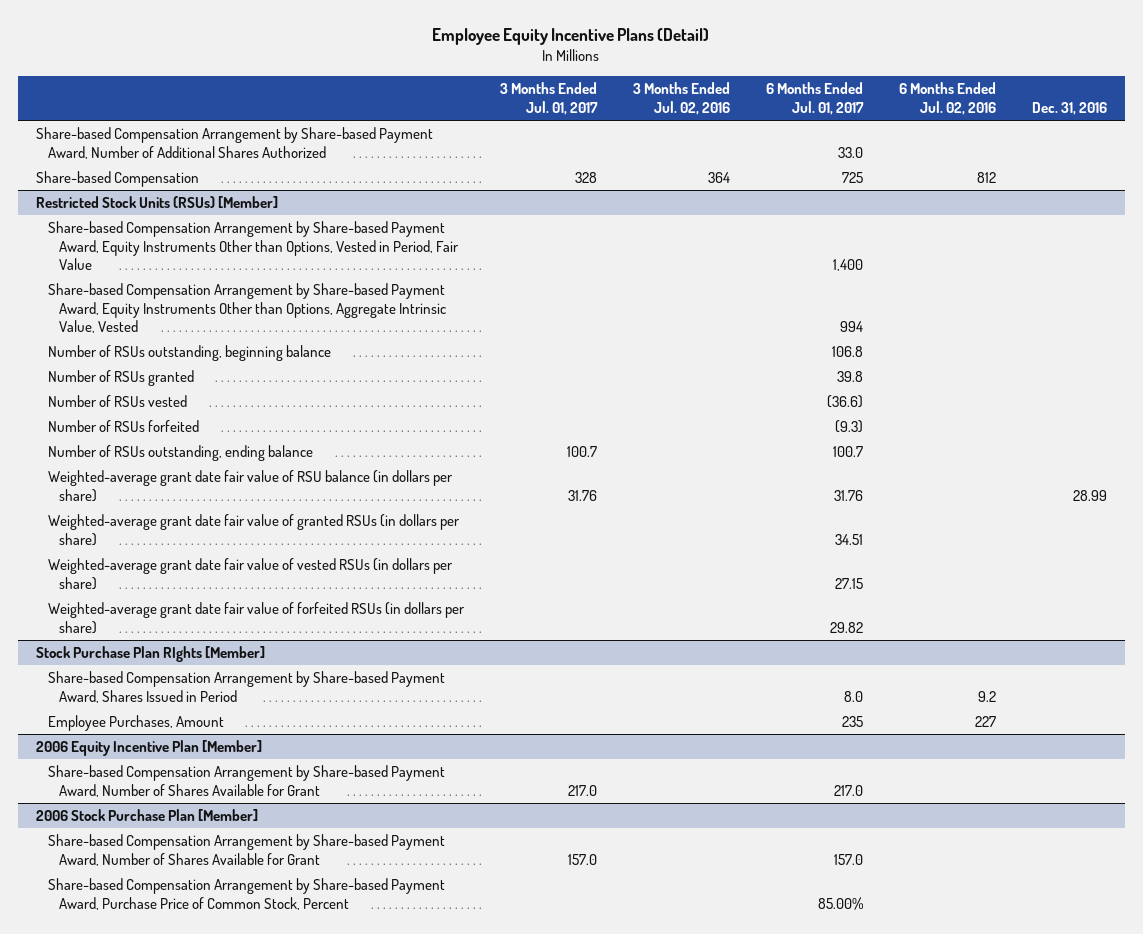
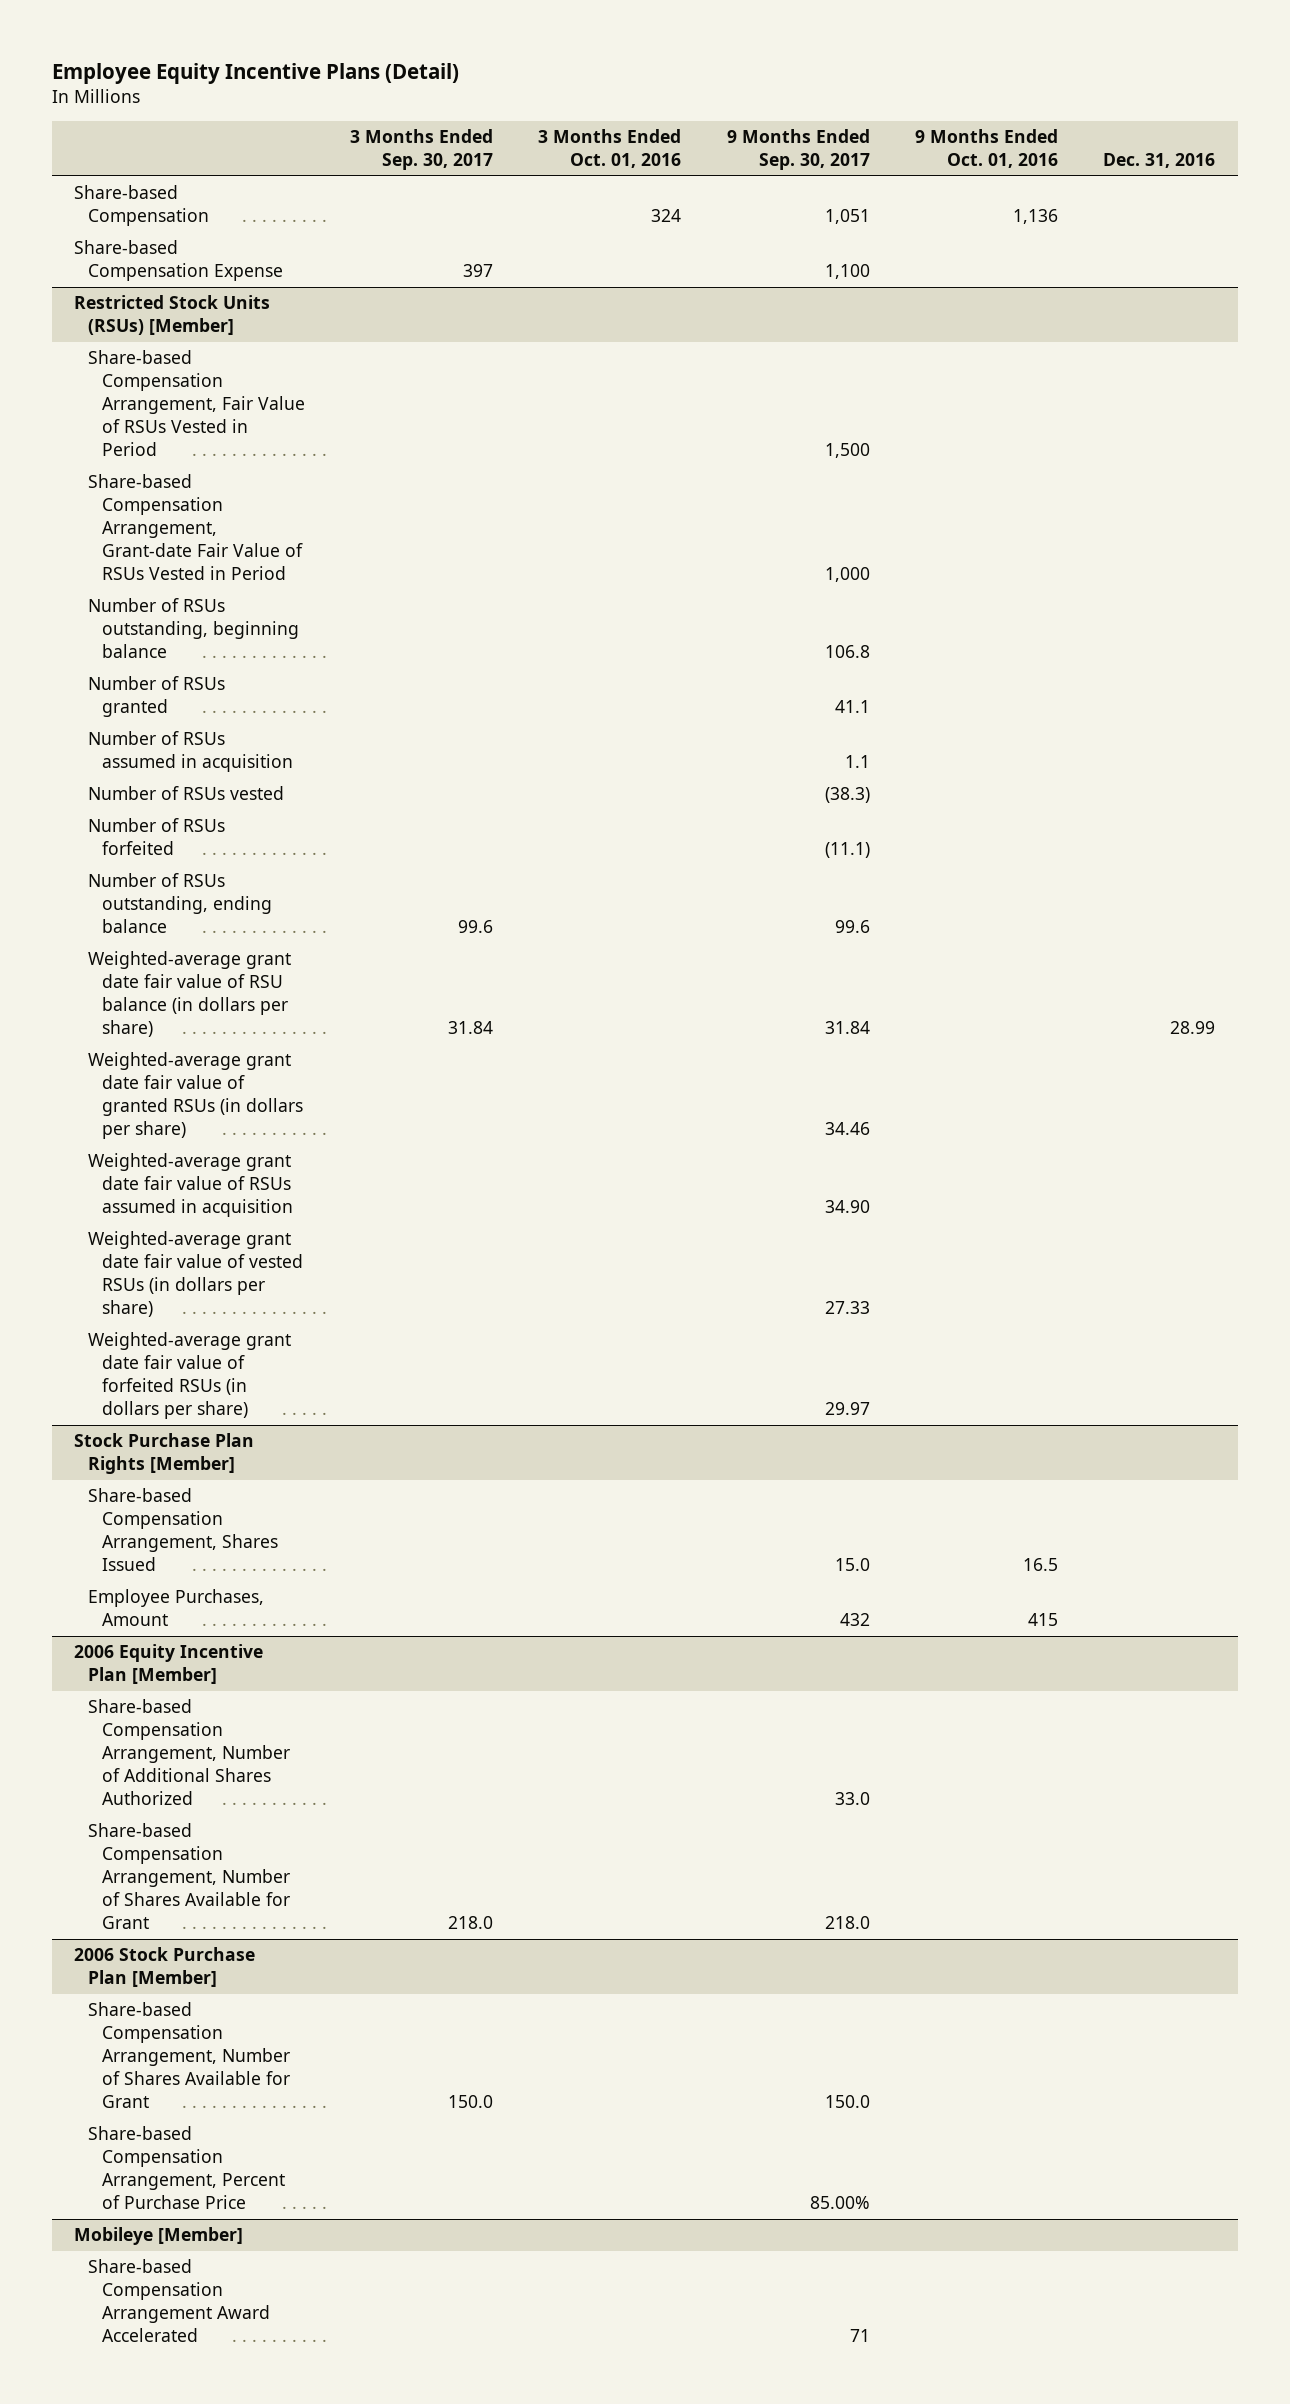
- | 3 Months Ended Jul. 01, 2017 | 3 Months Ended Jul. 02, 2016 | 6 Months Ended Jul. 01, 2017 | 6 Months Ended Jul. 02, 2016 | Dec. 31, 2016
+ | 3 Months Ended Sep. 30, 2017 | 3 Months Ended Oct. 01, 2016 | 9 Months Ended Sep. 30, 2017 | 9 Months Ended Oct. 01, 2016 | Dec. 31, 2016
- Share-based Compensation Arrangement by Share-based Payment Award, Number of Additional Shares Authorized | | | 33.0 | |
+ Share-based Compensation Expense | 397 | | 1,100 | |
@ Restricted Stock Units (RSUs) [Member]
- Share-based Compensation Arrangement by Share-based Payment Award, Equity Instruments Other than Options, Vested in Period, Fair Value | | | 1,400 | |
- Share-based Compensation Arrangement by Share-based Payment Award, Equity Instruments Other than Options, Aggregate Intrinsic Value, Vested | | | 994 | |
+ Share-based Compensation Arrangement, Fair Value of RSUs Vested in Period | | | 1,500 | |
+ Share-based Compensation Arrangement, Grant-date Fair Value of RSUs Vested in Period | | | 1,000 | |
+ Number of RSUs assumed in acquisition | | | 1.1 | |
+ Weighted-average grant date fair value of RSUs assumed in acquisition | | | 34.90 | |
- Stock Purchase Plan RIghts [Member]
- Share-based Compensation Arrangement by Share-based Payment Award, Shares Issued in Period | | | 8.0 | 9.2 |
+ Stock Purchase Plan Rights [Member]
+ Share-based Compensation Arrangement, Shares Issued | | | 15.0 | 16.5 |
@ 2006 Equity Incentive Plan [Member]
- Share-based Compensation Arrangement by Share-based Payment Award, Number of Shares Available for Grant | 217.0 | | 217.0 | |
+ Share-based Compensation Arrangement, Number of Additional Shares Authorized | | | 33.0 | |
+ Share-based Compensation Arrangement, Number of Shares Available for Grant | 218.0 | | 218.0 | |
@ 2006 Stock Purchase Plan [Member]
- Share-based Compensation Arrangement by Share-based Payment Award, Number of Shares Available for Grant | 157.0 | | 157.0 | |
- Share-based Compensation Arrangement by Share-based Payment Award, Purchase Price of Common Stock, Percent | | | 85.00% | |
+ Share-based Compensation Arrangement, Number of Shares Available for Grant | 150.0 | | 150.0 | |
+ Share-based Compensation Arrangement, Percent of Purchase Price | | | 85.00% | |
+ Mobileye [Member]
+ Share-based Compensation Arrangement Award Accelerated | | | 71 | |

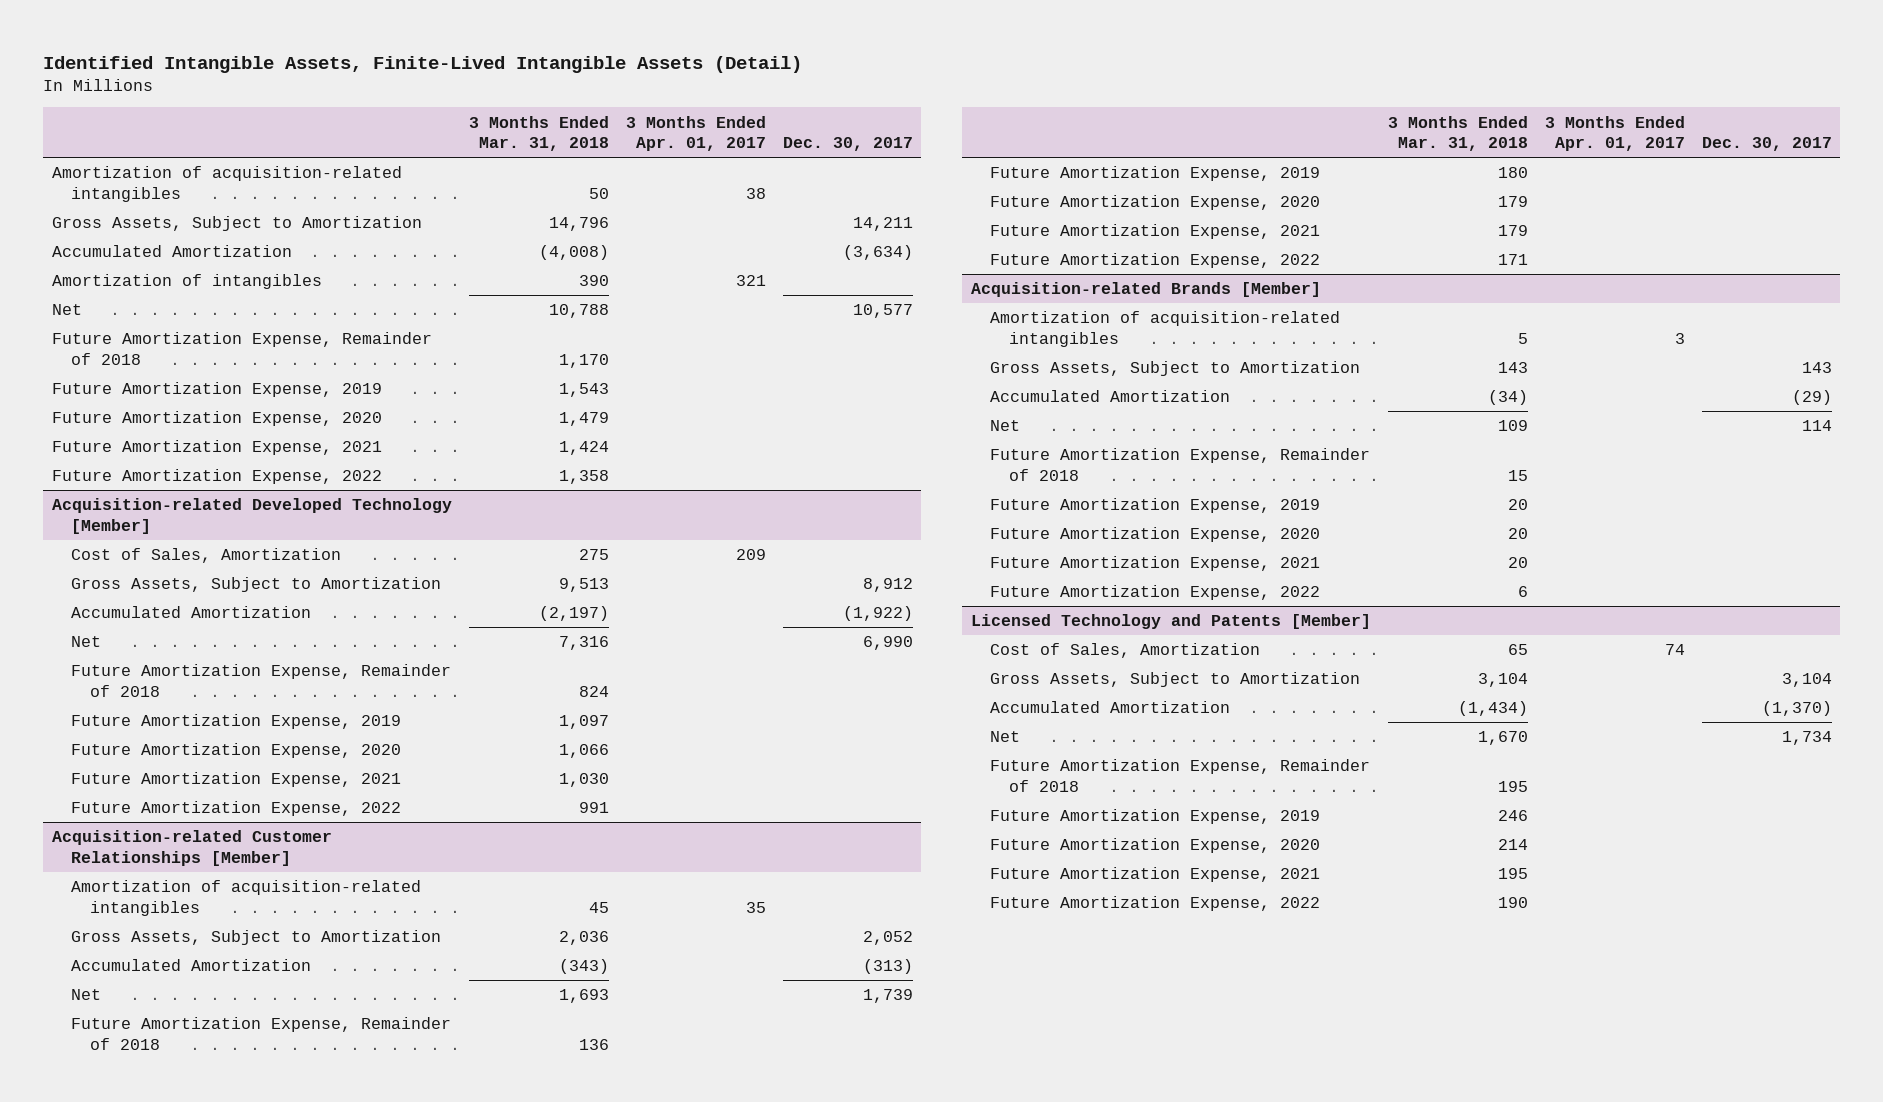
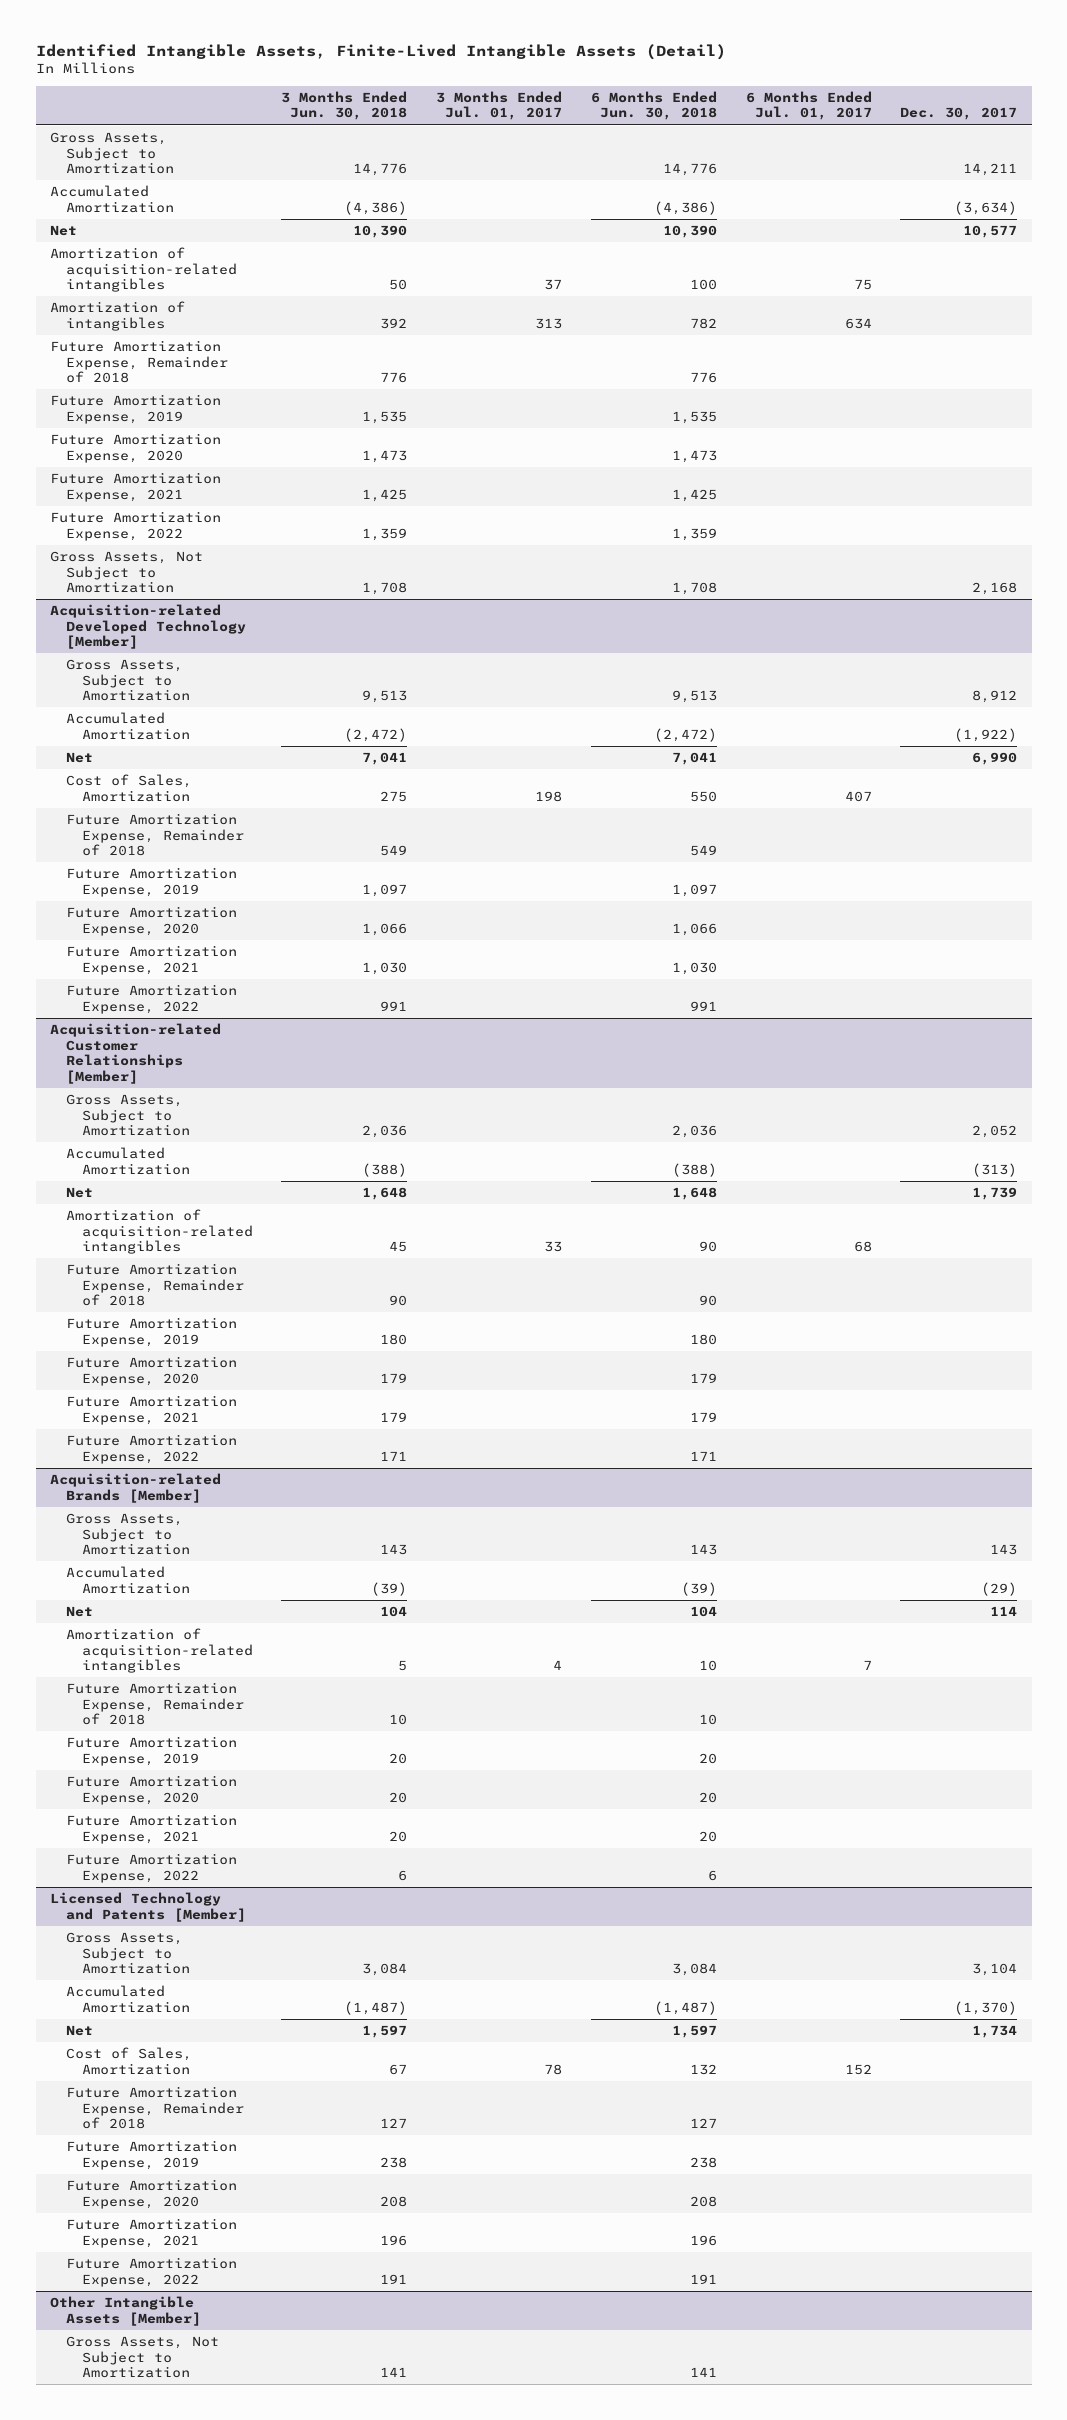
- | 3 Months Ended Mar. 31, 2018 | 3 Months Ended Apr. 01, 2017 | Dec. 30, 2017
+ | 3 Months Ended Jun. 30, 2018 | 3 Months Ended Jul. 01, 2017 | 6 Months Ended Jun. 30, 2018 | 6 Months Ended Jul. 01, 2017 | Dec. 30, 2017
moved down: Amortization of acquisition-related intangibles | 50 | 37 | 100 | 75 |
moved down: Amortization of intangibles | 392 | 313 | 782 | 634 |
+ Gross Assets, Not Subject to Amortization | 1,708 | | 1,708 | | 2,168
@ Acquisition-related Developed Technology [Member]
moved down: Cost of Sales, Amortization | 275 | 198 | 550 | 407 |
@ Acquisition-related Customer Relationships [Member]
moved down: Amortization of acquisition-related intangibles | 45 | 33 | 90 | 68 |
@ Acquisition-related Brands [Member]
moved down: Amortization of acquisition-related intangibles | 5 | 4 | 10 | 7 |
@ Licensed Technology and Patents [Member]
moved down: Cost of Sales, Amortization | 67 | 78 | 132 | 152 |
+ Other Intangible Assets [Member]
+ Gross Assets, Not Subject to Amortization | 141 | | 141 | |

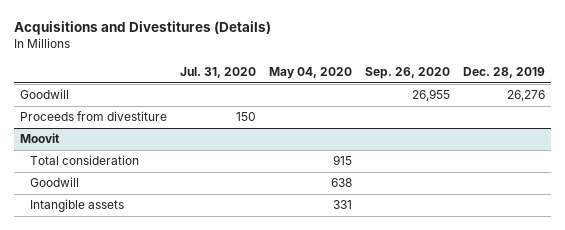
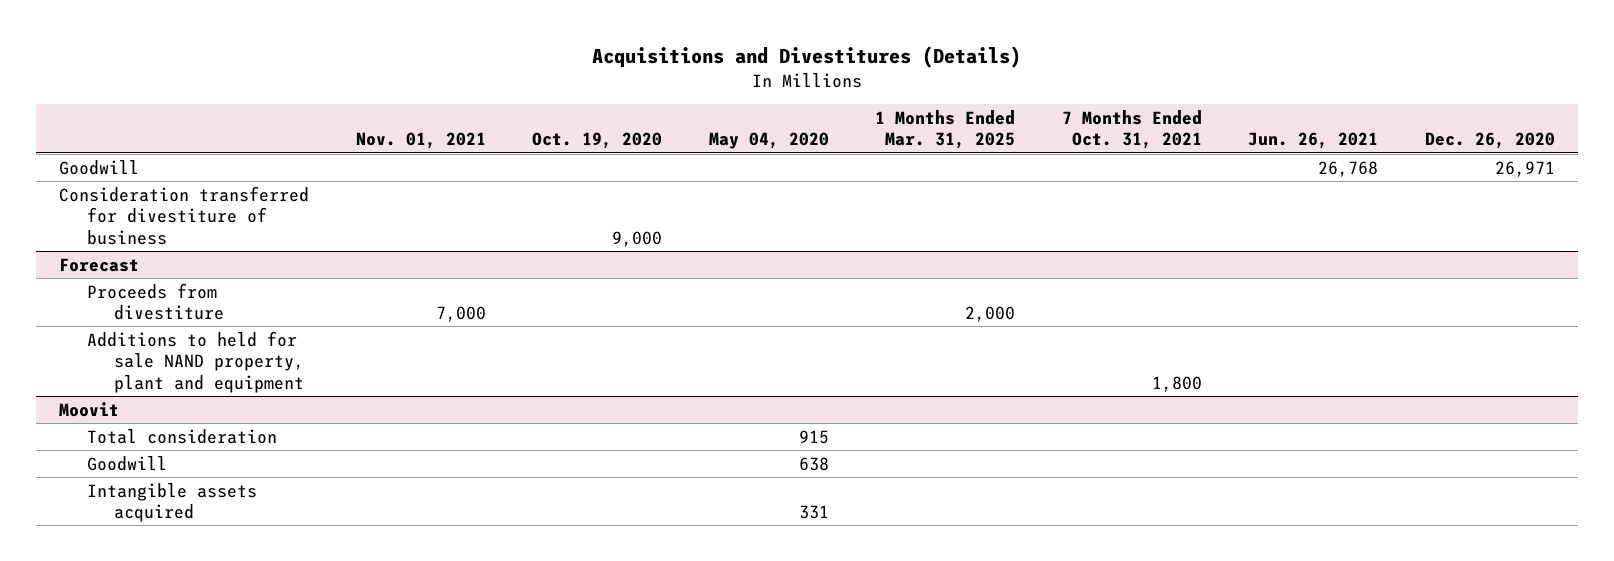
- | Jul. 31, 2020 | May 04, 2020 | Sep. 26, 2020 | Dec. 28, 2019
+ | Nov. 01, 2021 | Oct. 19, 2020 | May 04, 2020 | 1 Months Ended Mar. 31, 2025 | 7 Months Ended Oct. 31, 2021 | Jun. 26, 2021 | Dec. 26, 2020
- Proceeds from divestiture | 150 | | |
+ Consideration transferred for divestiture of business | | 9,000 | | | | |
+ Forecast
+ Proceeds from divestiture | 7,000 | | | 2,000 | | |
+ Additions to held for sale NAND property, plant and equipment | | | | | 1,800 | |
@ Moovit
- Intangible assets | | 331 | |
+ Intangible assets acquired | | | 331 | | | |

